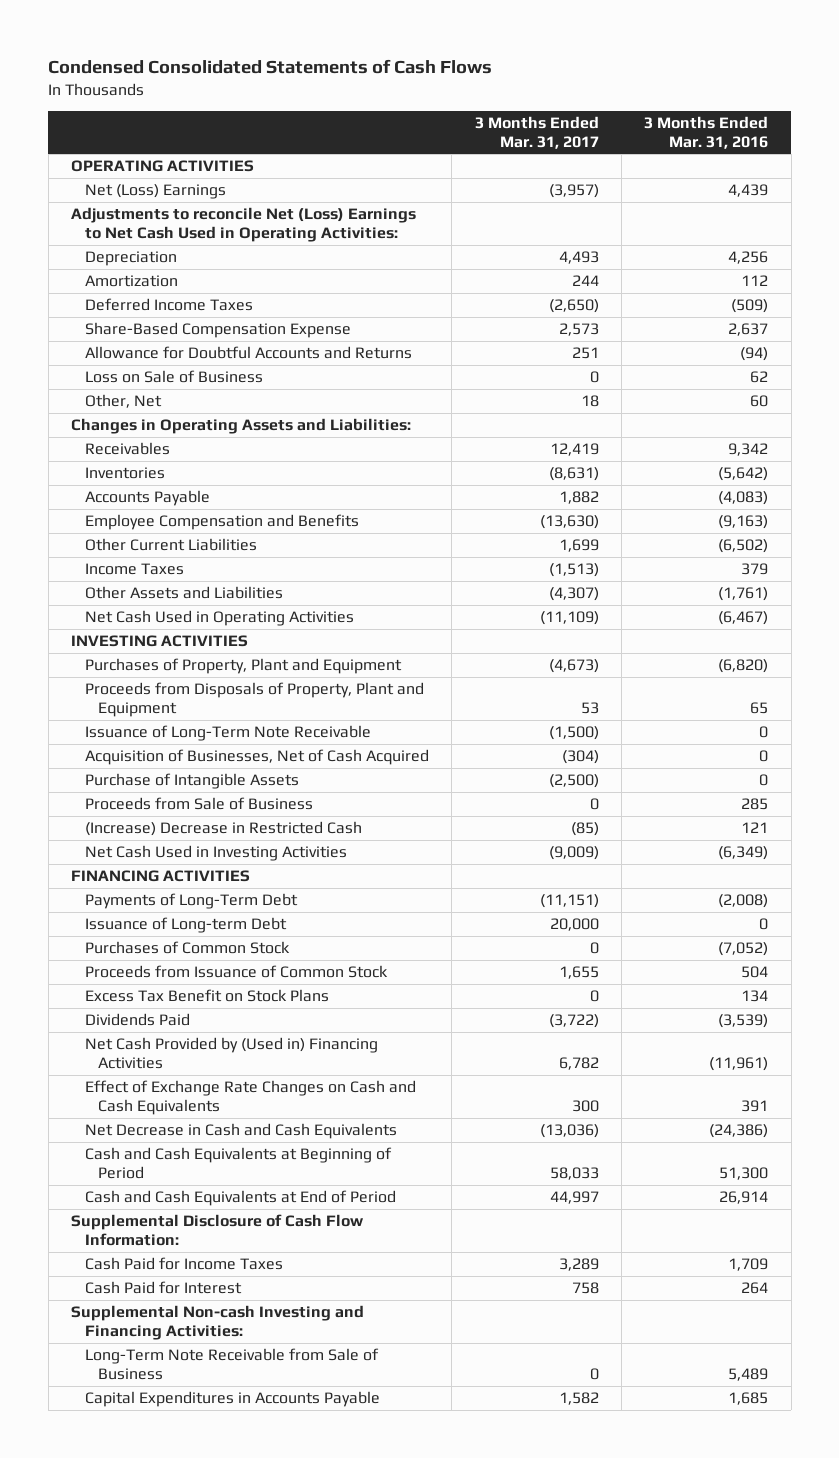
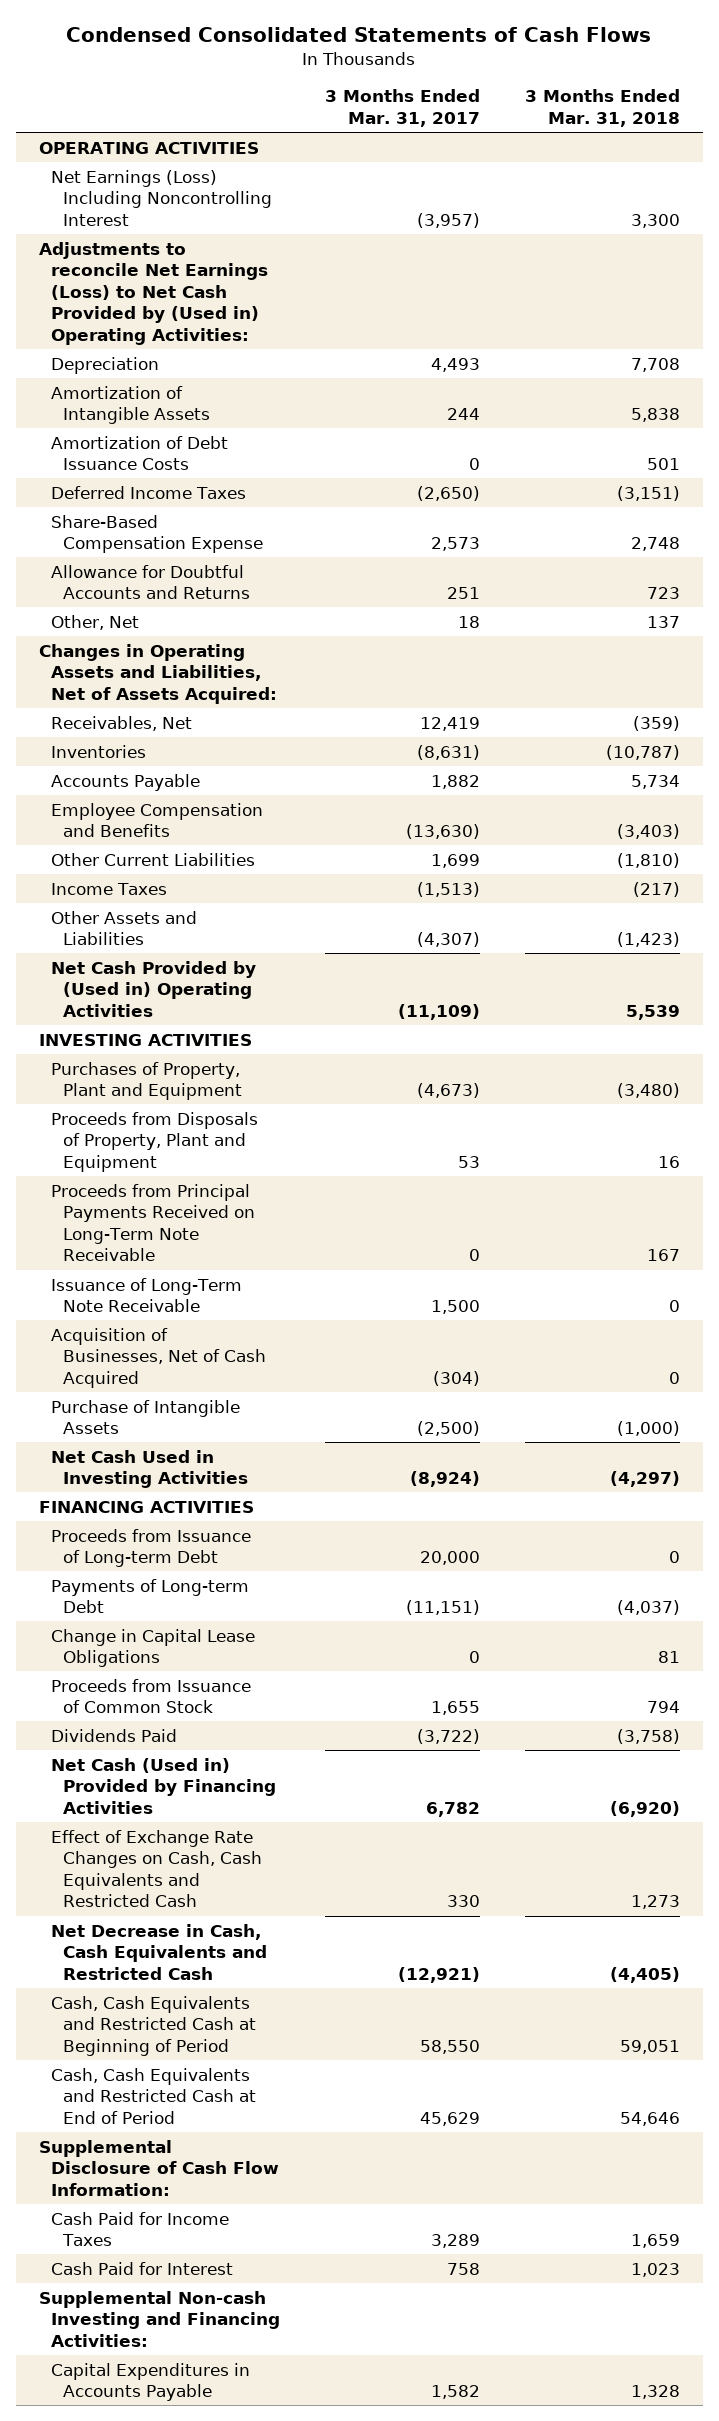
- | 3 Months Ended Mar. 31, 2017 | 3 Months Ended Mar. 31, 2016
+ | 3 Months Ended Mar. 31, 2017 | 3 Months Ended Mar. 31, 2018
- Net (Loss) Earnings | (3,957) | 4,439
- Adjustments to reconcile Net (Loss) Earnings to Net Cash Used in Operating Activities:
+ Net Earnings (Loss) Including Noncontrolling Interest | (3,957) | 3,300
+ Adjustments to reconcile Net Earnings (Loss) to Net Cash Provided by (Used in) Operating Activities:
- Amortization | 244 | 112
+ Amortization of Intangible Assets | 244 | 5,838
+ Amortization of Debt Issuance Costs | 0 | 501
- Loss on Sale of Business | 0 | 62
- Changes in Operating Assets and Liabilities:
- Receivables | 12,419 | 9,342
+ Changes in Operating Assets and Liabilities, Net of Assets Acquired:
+ Receivables, Net | 12,419 | (359)
- Net Cash Used in Operating Activities | (11,109) | (6,467)
+ Net Cash Provided by (Used in) Operating Activities | (11,109) | 5,539
- Issuance of Long-Term Note Receivable | (1,500) | 0
+ Proceeds from Principal Payments Received on Long-Term Note Receivable | 0 | 167
+ Issuance of Long-Term Note Receivable | 1,500 | 0
- Proceeds from Sale of Business | 0 | 285
- (Increase) Decrease in Restricted Cash | (85) | 121
- Net Cash Used in Investing Activities | (9,009) | (6,349)
+ Net Cash Used in Investing Activities | (8,924) | (4,297)
- Payments of Long-Term Debt | (11,151) | (2,008)
- Issuance of Long-term Debt | 20,000 | 0
- Purchases of Common Stock | 0 | (7,052)
+ Proceeds from Issuance of Long-term Debt | 20,000 | 0
+ Payments of Long-term Debt | (11,151) | (4,037)
+ Change in Capital Lease Obligations | 0 | 81
- Excess Tax Benefit on Stock Plans | 0 | 134
- Net Cash Provided by (Used in) Financing Activities | 6,782 | (11,961)
- Effect of Exchange Rate Changes on Cash and Cash Equivalents | 300 | 391
- Net Decrease in Cash and Cash Equivalents | (13,036) | (24,386)
- Cash and Cash Equivalents at Beginning of Period | 58,033 | 51,300
- Cash and Cash Equivalents at End of Period | 44,997 | 26,914
+ Net Cash (Used in) Provided by Financing Activities | 6,782 | (6,920)
+ Effect of Exchange Rate Changes on Cash, Cash Equivalents and Restricted Cash | 330 | 1,273
+ Net Decrease in Cash, Cash Equivalents and Restricted Cash | (12,921) | (4,405)
+ Cash, Cash Equivalents and Restricted Cash at Beginning of Period | 58,550 | 59,051
+ Cash, Cash Equivalents and Restricted Cash at End of Period | 45,629 | 54,646
- Long-Term Note Receivable from Sale of Business | 0 | 5,489

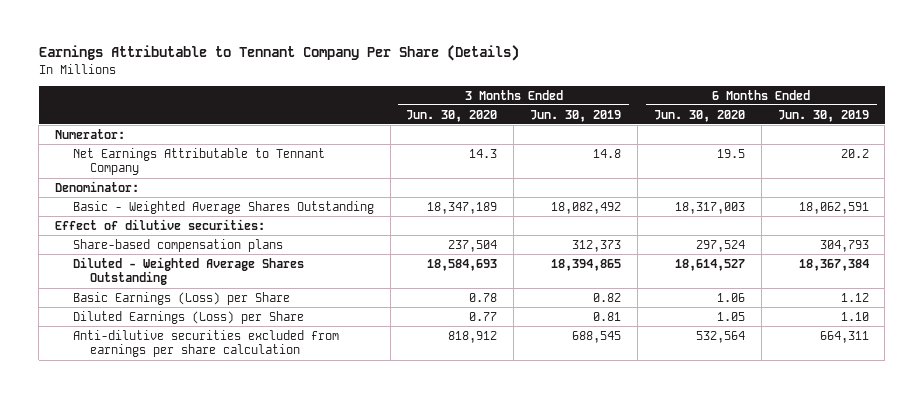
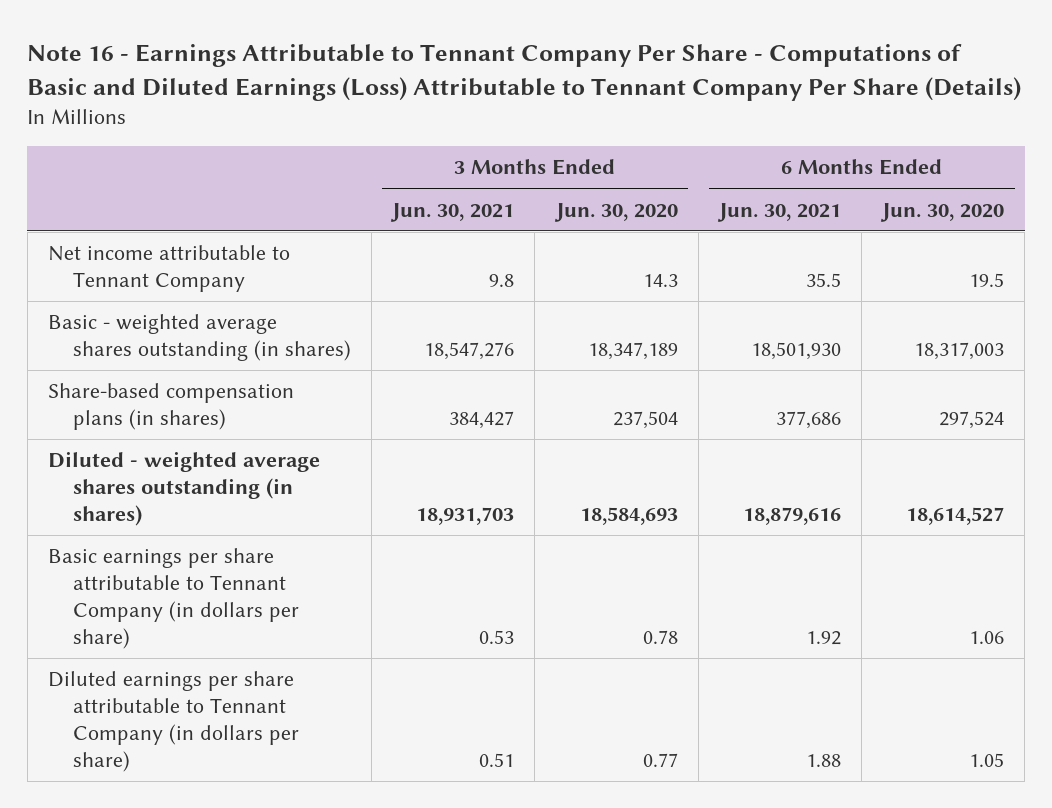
- Earnings Attributable to Tennant Company Per Share (Details)
+ Note 16 - Earnings Attributable to Tennant Company Per Share - Computations of Basic and Diluted Earnings (Loss) Attributable to Tennant Company Per Share (Details)
- | 3 Months Ended Jun. 30, 2020 | 3 Months Ended Jun. 30, 2019 | 6 Months Ended Jun. 30, 2020 | 6 Months Ended Jun. 30, 2019
+ | 3 Months Ended Jun. 30, 2021 | 3 Months Ended Jun. 30, 2020 | 6 Months Ended Jun. 30, 2021 | 6 Months Ended Jun. 30, 2020
- Numerator:
- Net Earnings Attributable to Tennant Company | 14.3 | 14.8 | 19.5 | 20.2
- Denominator:
- Basic - Weighted Average Shares Outstanding | 18,347,189 | 18,082,492 | 18,317,003 | 18,062,591
- Effect of dilutive securities:
- Share-based compensation plans | 237,504 | 312,373 | 297,524 | 304,793
- Diluted - Weighted Average Shares Outstanding | 18,584,693 | 18,394,865 | 18,614,527 | 18,367,384
- Basic Earnings (Loss) per Share | 0.78 | 0.82 | 1.06 | 1.12
- Diluted Earnings (Loss) per Share | 0.77 | 0.81 | 1.05 | 1.10
- Anti-dilutive securities excluded from earnings per share calculation | 818,912 | 688,545 | 532,564 | 664,311
+ Net income attributable to Tennant Company | 9.8 | 14.3 | 35.5 | 19.5
+ Basic - weighted average shares outstanding (in shares) | 18,547,276 | 18,347,189 | 18,501,930 | 18,317,003
+ Share-based compensation plans (in shares) | 384,427 | 237,504 | 377,686 | 297,524
+ Diluted - weighted average shares outstanding (in shares) | 18,931,703 | 18,584,693 | 18,879,616 | 18,614,527
+ Basic earnings per share attributable to Tennant Company (in dollars per share) | 0.53 | 0.78 | 1.92 | 1.06
+ Diluted earnings per share attributable to Tennant Company (in dollars per share) | 0.51 | 0.77 | 1.88 | 1.05

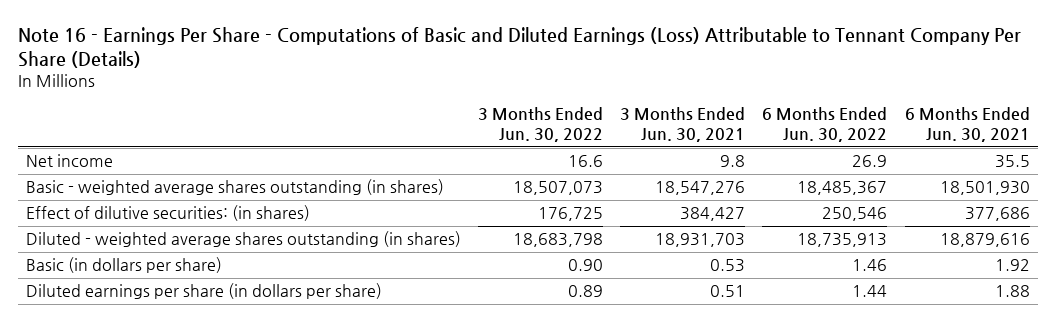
- Note 16 - Earnings Attributable to Tennant Company Per Share - Computations of Basic and Diluted Earnings (Loss) Attributable to Tennant Company Per Share (Details)
+ Note 16 - Earnings Per Share - Computations of Basic and Diluted Earnings (Loss) Attributable to Tennant Company Per Share (Details)
- | 3 Months Ended Jun. 30, 2021 | 3 Months Ended Jun. 30, 2020 | 6 Months Ended Jun. 30, 2021 | 6 Months Ended Jun. 30, 2020
+ | 3 Months Ended Jun. 30, 2022 | 3 Months Ended Jun. 30, 2021 | 6 Months Ended Jun. 30, 2022 | 6 Months Ended Jun. 30, 2021
- Net income attributable to Tennant Company | 9.8 | 14.3 | 35.5 | 19.5
+ Net income | 16.6 | 9.8 | 26.9 | 35.5
- Share-based compensation plans (in shares) | 384,427 | 237,504 | 377,686 | 297,524
+ Effect of dilutive securities: (in shares) | 176,725 | 384,427 | 250,546 | 377,686
- Basic earnings per share attributable to Tennant Company (in dollars per share) | 0.53 | 0.78 | 1.92 | 1.06
- Diluted earnings per share attributable to Tennant Company (in dollars per share) | 0.51 | 0.77 | 1.88 | 1.05
+ Basic (in dollars per share) | 0.90 | 0.53 | 1.46 | 1.92
+ Diluted earnings per share (in dollars per share) | 0.89 | 0.51 | 1.44 | 1.88

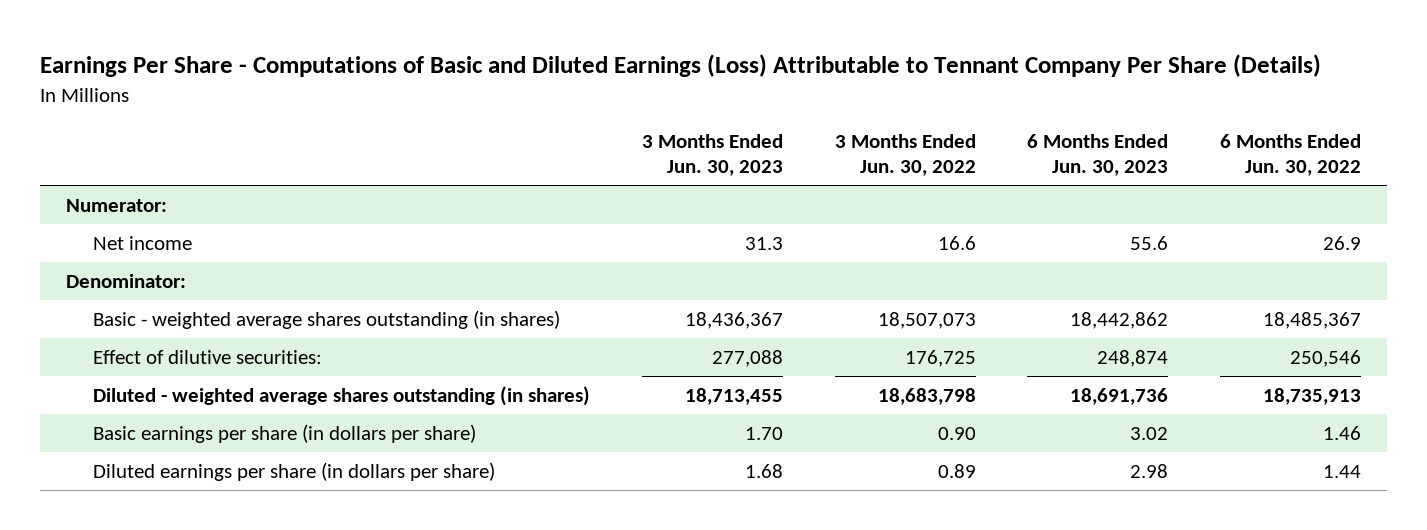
- Note 16 - Earnings Per Share - Computations of Basic and Diluted Earnings (Loss) Attributable to Tennant Company Per Share (Details)
+ Earnings Per Share - Computations of Basic and Diluted Earnings (Loss) Attributable to Tennant Company Per Share (Details)
- | 3 Months Ended Jun. 30, 2022 | 3 Months Ended Jun. 30, 2021 | 6 Months Ended Jun. 30, 2022 | 6 Months Ended Jun. 30, 2021
+ | 3 Months Ended Jun. 30, 2023 | 3 Months Ended Jun. 30, 2022 | 6 Months Ended Jun. 30, 2023 | 6 Months Ended Jun. 30, 2022
+ Numerator:
+ Denominator:
- Effect of dilutive securities: (in shares) | 176,725 | 384,427 | 250,546 | 377,686
+ Effect of dilutive securities: | 277,088 | 176,725 | 248,874 | 250,546
- Basic (in dollars per share) | 0.90 | 0.53 | 1.46 | 1.92
+ Basic earnings per share (in dollars per share) | 1.70 | 0.90 | 3.02 | 1.46

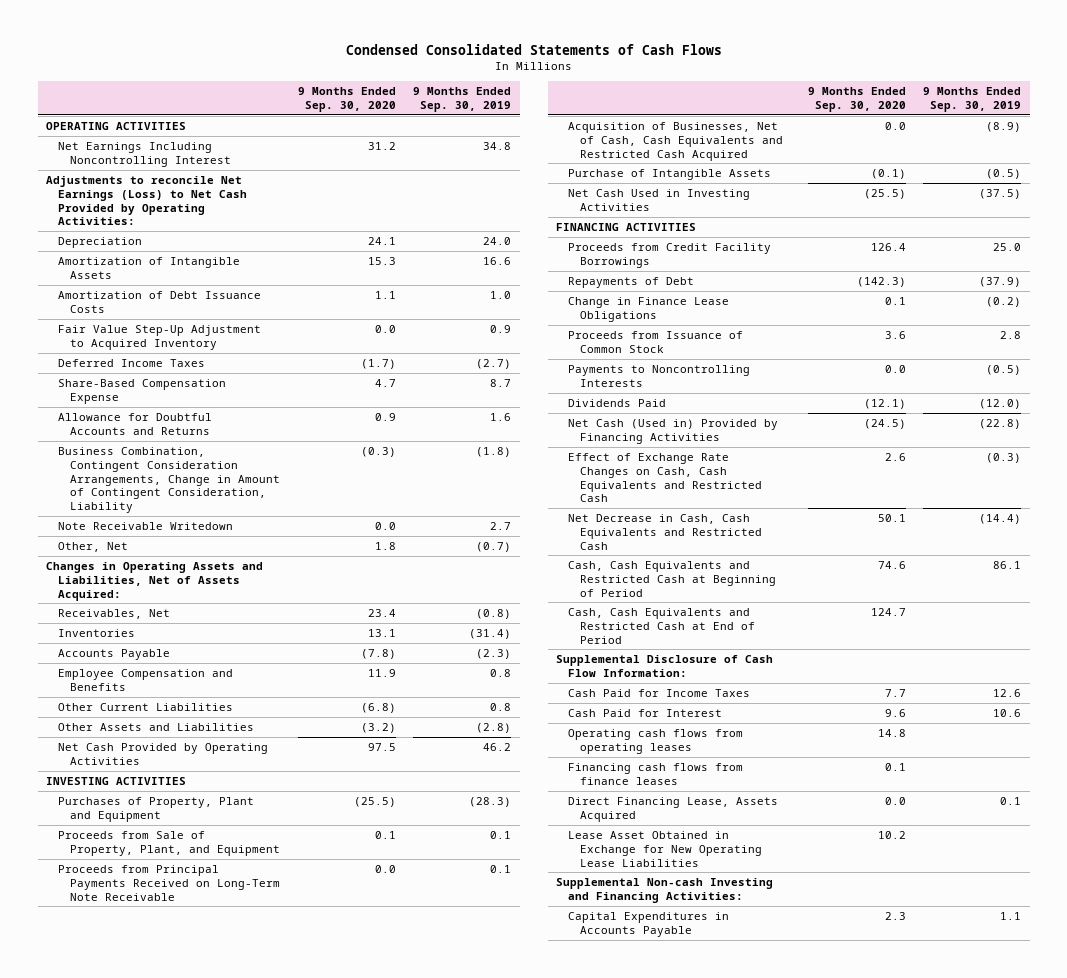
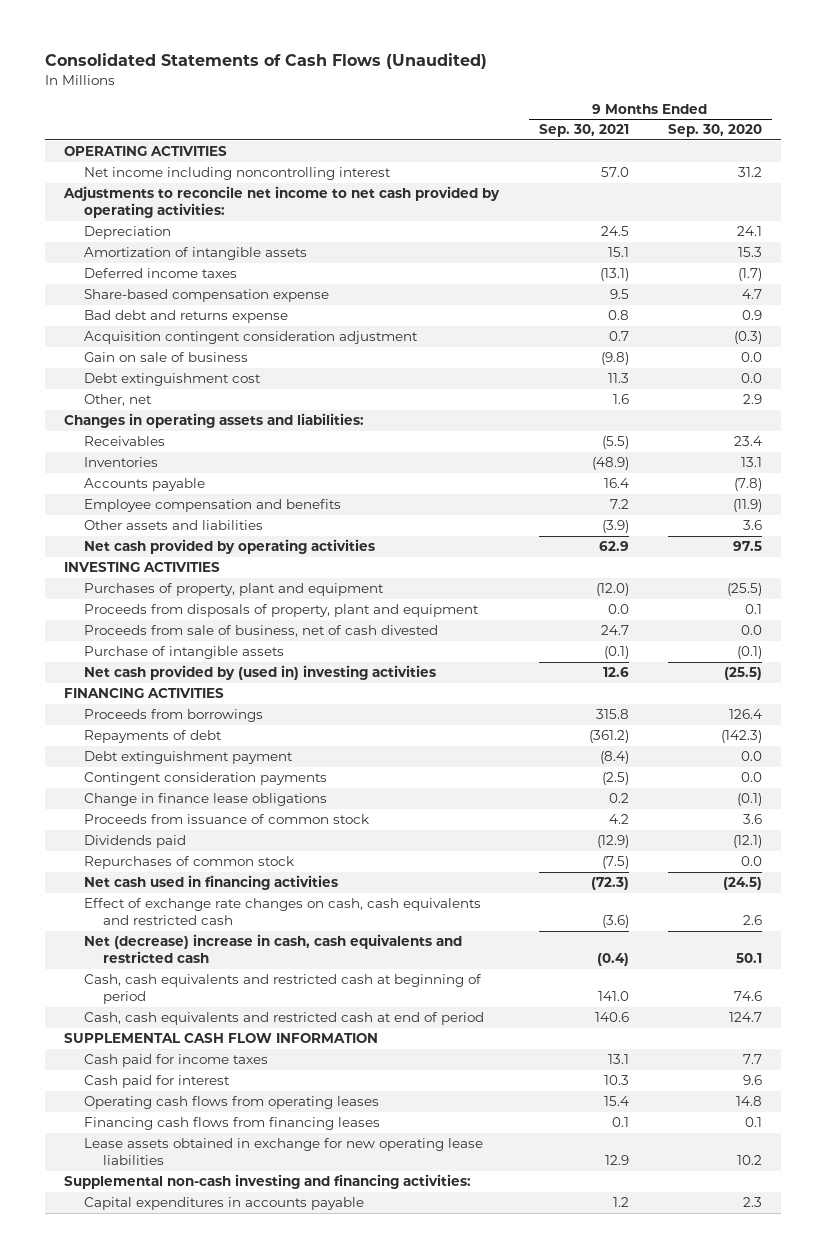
- Condensed Consolidated Statements of Cash Flows
+ Consolidated Statements of Cash Flows (Unaudited)
- | 9 Months Ended Sep. 30, 2020 | 9 Months Ended Sep. 30, 2019
+ | 9 Months Ended Sep. 30, 2021 | 9 Months Ended Sep. 30, 2020
- Net Earnings Including Noncontrolling Interest | 31.2 | 34.8
- Adjustments to reconcile Net Earnings (Loss) to Net Cash Provided by Operating Activities:
+ Net income including noncontrolling interest | 57.0 | 31.2
+ Adjustments to reconcile net income to net cash provided by operating activities:
- Amortization of Intangible Assets | 15.3 | 16.6
- Amortization of Debt Issuance Costs | 1.1 | 1.0
- Fair Value Step-Up Adjustment to Acquired Inventory | 0.0 | 0.9
- Deferred Income Taxes | (1.7) | (2.7)
- Share-Based Compensation Expense | 4.7 | 8.7
- Allowance for Doubtful Accounts and Returns | 0.9 | 1.6
- Business Combination, Contingent Consideration Arrangements, Change in Amount of Contingent Consideration, Liability | (0.3) | (1.8)
- Note Receivable Writedown | 0.0 | 2.7
- Other, Net | 1.8 | (0.7)
- Changes in Operating Assets and Liabilities, Net of Assets Acquired:
- Receivables, Net | 23.4 | (0.8)
+ Amortization of intangible assets | 15.1 | 15.3
+ Deferred income taxes | (13.1) | (1.7)
+ Share-based compensation expense | 9.5 | 4.7
+ Bad debt and returns expense | 0.8 | 0.9
+ Acquisition contingent consideration adjustment | 0.7 | (0.3)
+ Gain on sale of business | (9.8) | 0.0
+ Debt extinguishment cost | 11.3 | 0.0
+ Other, net | 1.6 | 2.9
+ Changes in operating assets and liabilities:
+ Receivables | (5.5) | 23.4
- Accounts Payable | (7.8) | (2.3)
- Employee Compensation and Benefits | 11.9 | 0.8
- Other Current Liabilities | (6.8) | 0.8
- Other Assets and Liabilities | (3.2) | (2.8)
- Net Cash Provided by Operating Activities | 97.5 | 46.2
+ Accounts payable | 16.4 | (7.8)
+ Employee compensation and benefits | 7.2 | (11.9)
+ Other assets and liabilities | (3.9) | 3.6
+ Net cash provided by operating activities | 62.9 | 97.5
- Purchases of Property, Plant and Equipment | (25.5) | (28.3)
- Proceeds from Sale of Property, Plant, and Equipment | 0.1 | 0.1
- Proceeds from Principal Payments Received on Long-Term Note Receivable | 0.0 | 0.1
- Acquisition of Businesses, Net of Cash, Cash Equivalents and Restricted Cash Acquired | 0.0 | (8.9)
- Purchase of Intangible Assets | (0.1) | (0.5)
- Net Cash Used in Investing Activities | (25.5) | (37.5)
+ Purchases of property, plant and equipment | (12.0) | (25.5)
+ Proceeds from disposals of property, plant and equipment | 0.0 | 0.1
+ Proceeds from sale of business, net of cash divested | 24.7 | 0.0
+ Purchase of intangible assets | (0.1) | (0.1)
+ Net cash provided by (used in) investing activities | 12.6 | (25.5)
- Proceeds from Credit Facility Borrowings | 126.4 | 25.0
- Repayments of Debt | (142.3) | (37.9)
- Change in Finance Lease Obligations | 0.1 | (0.2)
- Proceeds from Issuance of Common Stock | 3.6 | 2.8
- Payments to Noncontrolling Interests | 0.0 | (0.5)
- Dividends Paid | (12.1) | (12.0)
- Net Cash (Used in) Provided by Financing Activities | (24.5) | (22.8)
- Effect of Exchange Rate Changes on Cash, Cash Equivalents and Restricted Cash | 2.6 | (0.3)
- Net Decrease in Cash, Cash Equivalents and Restricted Cash | 50.1 | (14.4)
- Cash, Cash Equivalents and Restricted Cash at Beginning of Period | 74.6 | 86.1
- Cash, Cash Equivalents and Restricted Cash at End of Period | 124.7 |
- Supplemental Disclosure of Cash Flow Information:
- Cash Paid for Income Taxes | 7.7 | 12.6
- Cash Paid for Interest | 9.6 | 10.6
+ Proceeds from borrowings | 315.8 | 126.4
+ Repayments of debt | (361.2) | (142.3)
+ Debt extinguishment payment | (8.4) | 0.0
+ Contingent consideration payments | (2.5) | 0.0
+ Change in finance lease obligations | 0.2 | (0.1)
+ Proceeds from issuance of common stock | 4.2 | 3.6
+ Dividends paid | (12.9) | (12.1)
+ Repurchases of common stock | (7.5) | 0.0
+ Net cash used in financing activities | (72.3) | (24.5)
+ Effect of exchange rate changes on cash, cash equivalents and restricted cash | (3.6) | 2.6
+ Net (decrease) increase in cash, cash equivalents and restricted cash | (0.4) | 50.1
+ Cash, cash equivalents and restricted cash at beginning of period | 141.0 | 74.6
+ Cash, cash equivalents and restricted cash at end of period | 140.6 | 124.7
+ SUPPLEMENTAL CASH FLOW INFORMATION
+ Cash paid for income taxes | 13.1 | 7.7
+ Cash paid for interest | 10.3 | 9.6
- Financing cash flows from finance leases | 0.1 |
- Direct Financing Lease, Assets Acquired | 0.0 | 0.1
- Lease Asset Obtained in Exchange for New Operating Lease Liabilities | 10.2 |
- Supplemental Non-cash Investing and Financing Activities:
- Capital Expenditures in Accounts Payable | 2.3 | 1.1
+ Financing cash flows from financing leases | 0.1 | 0.1
+ Lease assets obtained in exchange for new operating lease liabilities | 12.9 | 10.2
+ Supplemental non-cash investing and financing activities:
+ Capital expenditures in accounts payable | 1.2 | 2.3

